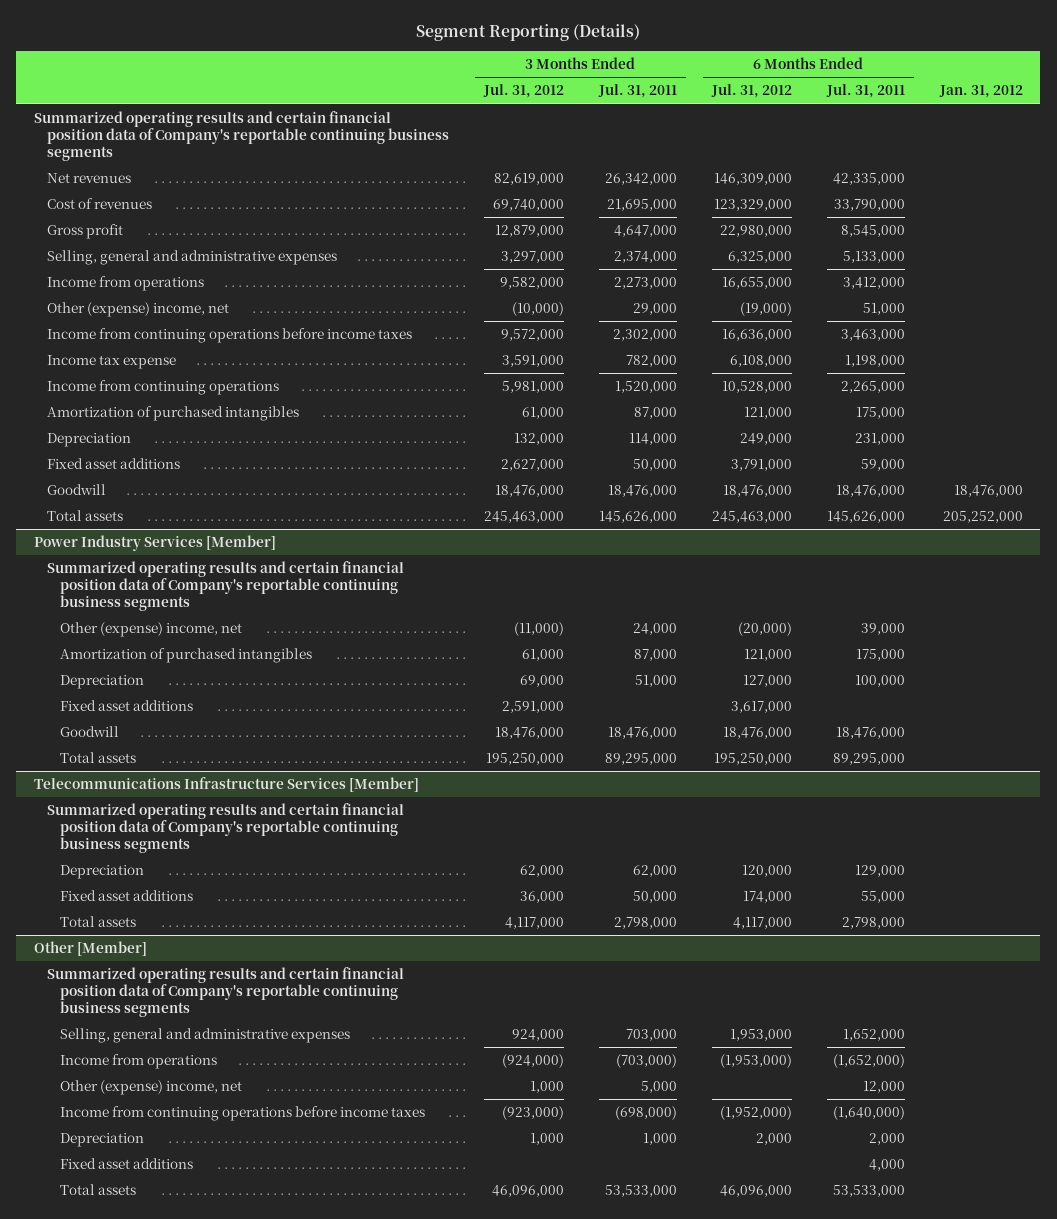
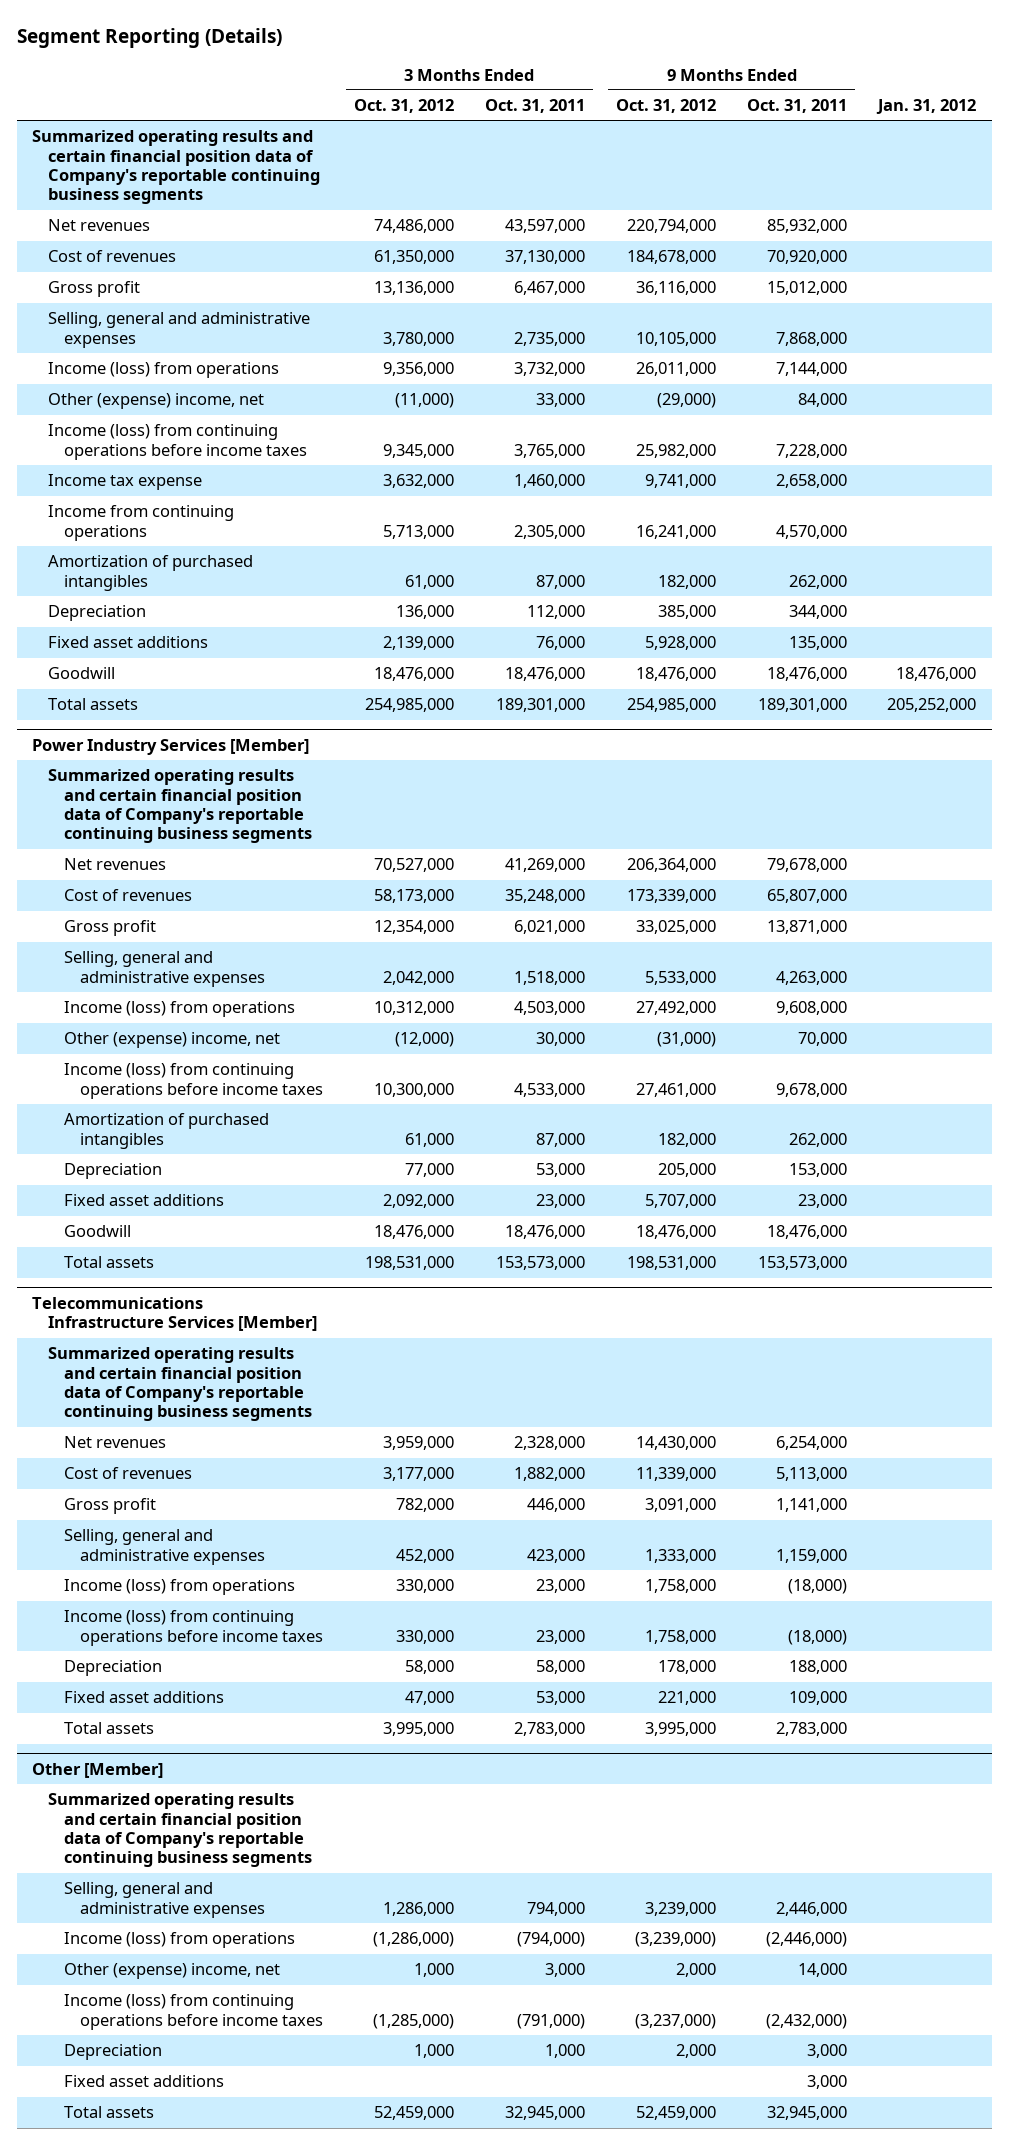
- | 3 Months Ended Jul. 31, 2012 | 3 Months Ended Jul. 31, 2011 | 6 Months Ended Jul. 31, 2012 | 6 Months Ended Jul. 31, 2011 | Jan. 31, 2012
+ | 3 Months Ended Oct. 31, 2012 | 3 Months Ended Oct. 31, 2011 | 9 Months Ended Oct. 31, 2012 | 9 Months Ended Oct. 31, 2011 | Jan. 31, 2012
- Income from operations | 9,582,000 | 2,273,000 | 16,655,000 | 3,412,000 |
+ Income (loss) from operations | 9,356,000 | 3,732,000 | 26,011,000 | 7,144,000 |
- Income from continuing operations before income taxes | 9,572,000 | 2,302,000 | 16,636,000 | 3,463,000 |
+ Income (loss) from continuing operations before income taxes | 9,345,000 | 3,765,000 | 25,982,000 | 7,228,000 |
@ Power Industry Services [Member]
+ Net revenues | 70,527,000 | 41,269,000 | 206,364,000 | 79,678,000 |
+ Cost of revenues | 58,173,000 | 35,248,000 | 173,339,000 | 65,807,000 |
+ Gross profit | 12,354,000 | 6,021,000 | 33,025,000 | 13,871,000 |
+ Selling, general and administrative expenses | 2,042,000 | 1,518,000 | 5,533,000 | 4,263,000 |
+ Income (loss) from operations | 10,312,000 | 4,503,000 | 27,492,000 | 9,608,000 |
+ Income (loss) from continuing operations before income taxes | 10,300,000 | 4,533,000 | 27,461,000 | 9,678,000 |
@ Telecommunications Infrastructure Services [Member]
+ Net revenues | 3,959,000 | 2,328,000 | 14,430,000 | 6,254,000 |
+ Cost of revenues | 3,177,000 | 1,882,000 | 11,339,000 | 5,113,000 |
+ Gross profit | 782,000 | 446,000 | 3,091,000 | 1,141,000 |
+ Selling, general and administrative expenses | 452,000 | 423,000 | 1,333,000 | 1,159,000 |
+ Income (loss) from operations | 330,000 | 23,000 | 1,758,000 | (18,000) |
+ Income (loss) from continuing operations before income taxes | 330,000 | 23,000 | 1,758,000 | (18,000) |
@ Other [Member]
- Income from operations | (924,000) | (703,000) | (1,953,000) | (1,652,000) |
+ Income (loss) from operations | (1,286,000) | (794,000) | (3,239,000) | (2,446,000) |
- Income from continuing operations before income taxes | (923,000) | (698,000) | (1,952,000) | (1,640,000) |
+ Income (loss) from continuing operations before income taxes | (1,285,000) | (791,000) | (3,237,000) | (2,432,000) |

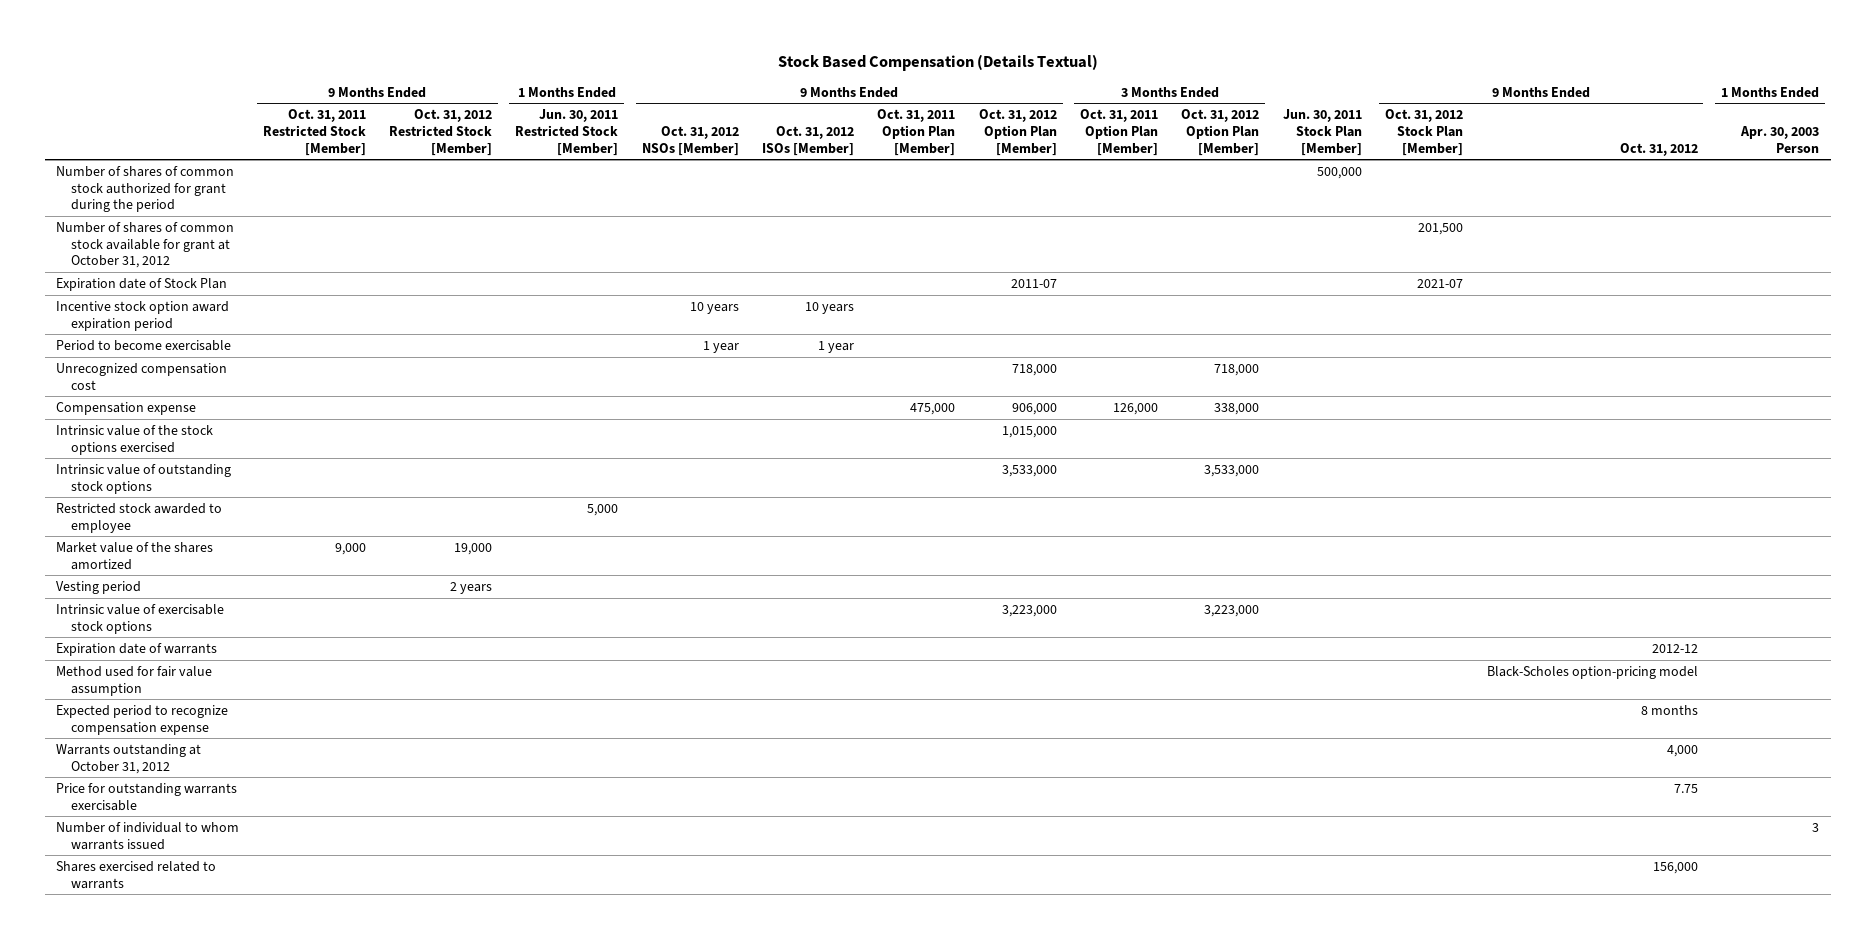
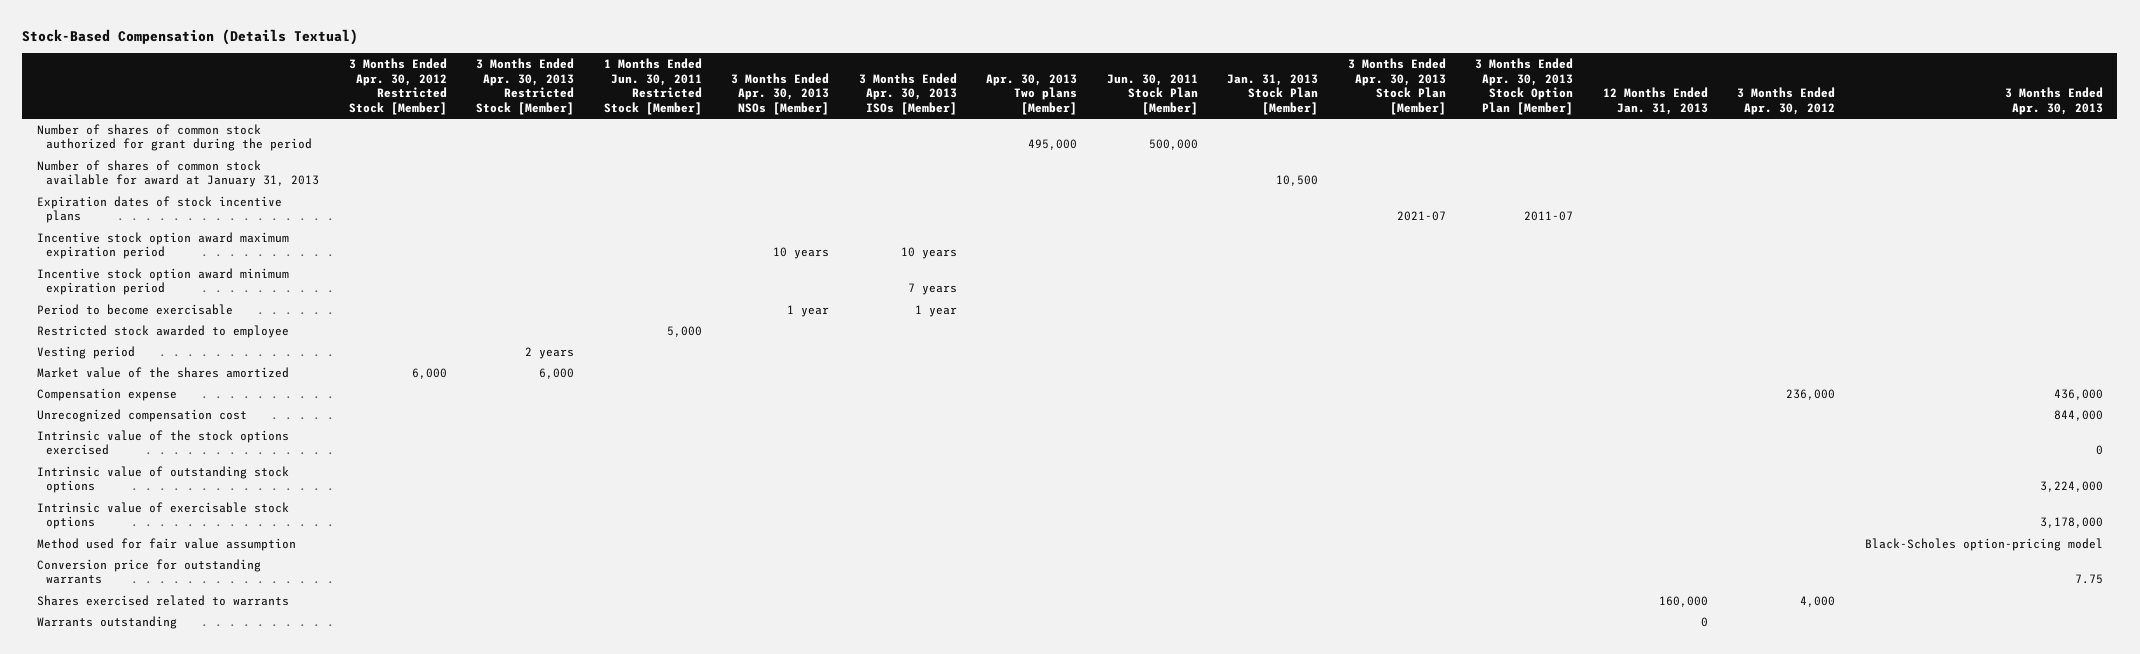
- Stock Based Compensation (Details Textual)
+ Stock-Based Compensation (Details Textual)
- | 9 Months Ended Oct. 31, 2011 Restricted Stock [Member] | 9 Months Ended Oct. 31, 2012 Restricted Stock [Member] | 1 Months Ended Jun. 30, 2011 Restricted Stock [Member] | 9 Months Ended Oct. 31, 2012 NSOs [Member] | 9 Months Ended Oct. 31, 2012 ISOs [Member] | 9 Months Ended Oct. 31, 2011 Option Plan [Member] | 9 Months Ended Oct. 31, 2012 Option Plan [Member] | 3 Months Ended Oct. 31, 2011 Option Plan [Member] | 3 Months Ended Oct. 31, 2012 Option Plan [Member] | Jun. 30, 2011 Stock Plan [Member] | 9 Months Ended Oct. 31, 2012 Stock Plan [Member] | 9 Months Ended Oct. 31, 2012 | 1 Months Ended Apr. 30, 2003 Person
+ | 3 Months Ended Apr. 30, 2012 Restricted Stock [Member] | 3 Months Ended Apr. 30, 2013 Restricted Stock [Member] | 1 Months Ended Jun. 30, 2011 Restricted Stock [Member] | 3 Months Ended Apr. 30, 2013 NSOs [Member] | 3 Months Ended Apr. 30, 2013 ISOs [Member] | Apr. 30, 2013 Two plans [Member] | Jun. 30, 2011 Stock Plan [Member] | Jan. 31, 2013 Stock Plan [Member] | 3 Months Ended Apr. 30, 2013 Stock Plan [Member] | 3 Months Ended Apr. 30, 2013 Stock Option Plan [Member] | 12 Months Ended Jan. 31, 2013 | 3 Months Ended Apr. 30, 2012 | 3 Months Ended Apr. 30, 2013
- Number of shares of common stock available for grant at October 31, 2012 | | | | | | | | | | | 201,500 | |
- Expiration date of Stock Plan | | | | | | | 2011-07 | | | | 2021-07 | |
- Incentive stock option award expiration period | | | | 10 years | 10 years | | | | | | | |
+ Number of shares of common stock available for award at January 31, 2013 | | | | | | | | 10,500 | | | | |
+ Expiration dates of stock incentive plans | | | | | | | | | 2021-07 | 2011-07 | | |
+ Incentive stock option award maximum expiration period | | | | 10 years | 10 years | | | | | | | |
+ Incentive stock option award minimum expiration period | | | | | 7 years | | | | | | | |
moved up: Restricted stock awarded to employee | | | 5,000 | | | | | | | | | |
moved up: Vesting period | | 2 years | | | | | | | | | | |
moved up: Market value of the shares amortized | 6,000 | 6,000 | | | | | | | | | | |
moved down: Unrecognized compensation cost | | | | | | | | | | | | | 844,000
- Expiration date of warrants | | | | | | | | | | | | 2012-12 |
- Expected period to recognize compensation expense | | | | | | | | | | | | 8 months |
- Warrants outstanding at October 31, 2012 | | | | | | | | | | | | 4,000 |
- Price for outstanding warrants exercisable | | | | | | | | | | | | 7.75 |
- Number of individual to whom warrants issued | | | | | | | | | | | | | 3
+ Conversion price for outstanding warrants | | | | | | | | | | | | | 7.75
+ Warrants outstanding | | | | | | | | | | | 0 | |

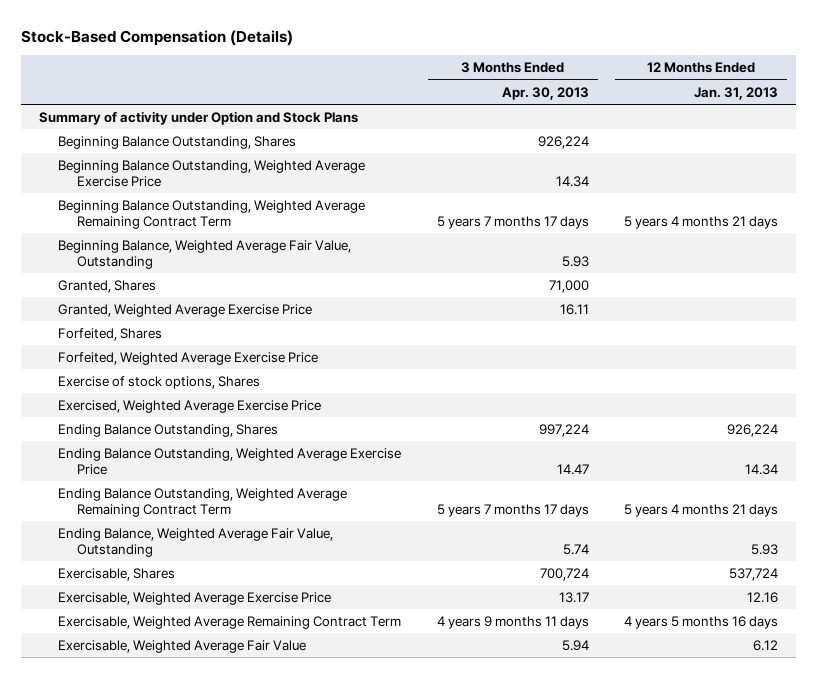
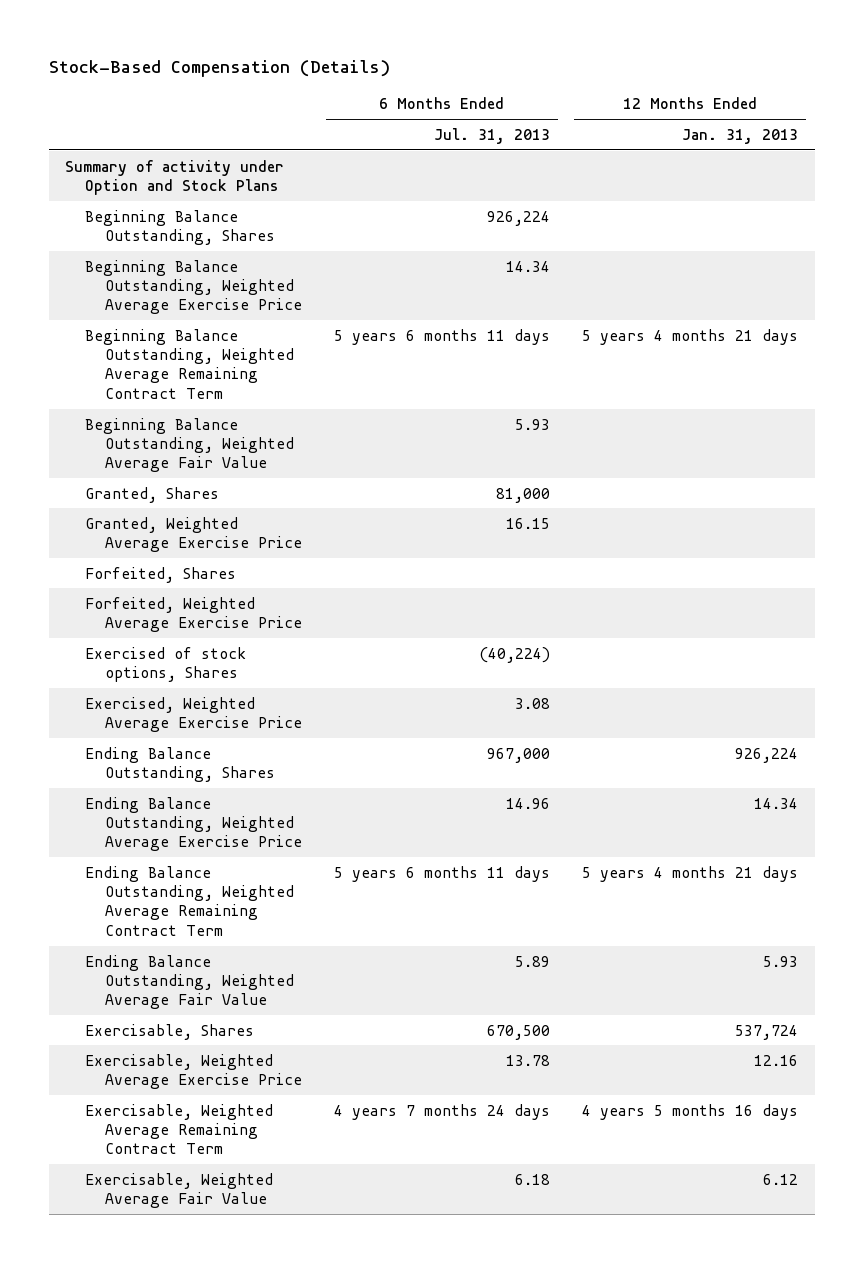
- | 3 Months Ended Apr. 30, 2013 | 12 Months Ended Jan. 31, 2013
+ | 6 Months Ended Jul. 31, 2013 | 12 Months Ended Jan. 31, 2013
- Beginning Balance, Weighted Average Fair Value, Outstanding | 5.93 |
+ Beginning Balance Outstanding, Weighted Average Fair Value | 5.93 |
- Exercise of stock options, Shares
+ Exercised of stock options, Shares | (40,224) |
- Ending Balance, Weighted Average Fair Value, Outstanding | 5.74 | 5.93
+ Ending Balance Outstanding, Weighted Average Fair Value | 5.89 | 5.93

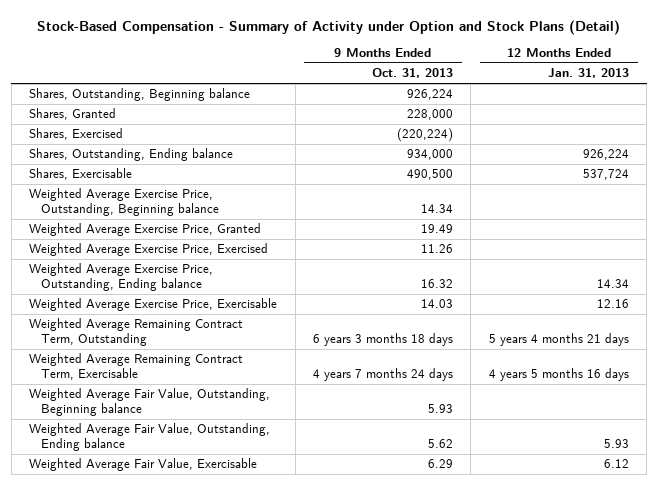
- Stock-Based Compensation (Details)
+ Stock-Based Compensation - Summary of Activity under Option and Stock Plans (Detail)
- | 6 Months Ended Jul. 31, 2013 | 12 Months Ended Jan. 31, 2013
+ | 9 Months Ended Oct. 31, 2013 | 12 Months Ended Jan. 31, 2013
- Summary of activity under Option and Stock Plans
- Beginning Balance Outstanding, Shares | 926,224 |
- Beginning Balance Outstanding, Weighted Average Exercise Price | 14.34 |
- Beginning Balance Outstanding, Weighted Average Remaining Contract Term | 5 years 6 months 11 days | 5 years 4 months 21 days
- Beginning Balance Outstanding, Weighted Average Fair Value | 5.93 |
- Granted, Shares | 81,000 |
- Granted, Weighted Average Exercise Price | 16.15 |
- Forfeited, Shares
- Forfeited, Weighted Average Exercise Price
- Exercised of stock options, Shares | (40,224) |
- Exercised, Weighted Average Exercise Price | 3.08 |
- Ending Balance Outstanding, Shares | 967,000 | 926,224
- Ending Balance Outstanding, Weighted Average Exercise Price | 14.96 | 14.34
- Ending Balance Outstanding, Weighted Average Remaining Contract Term | 5 years 6 months 11 days | 5 years 4 months 21 days
- Ending Balance Outstanding, Weighted Average Fair Value | 5.89 | 5.93
- Exercisable, Shares | 670,500 | 537,724
- Exercisable, Weighted Average Exercise Price | 13.78 | 12.16
- Exercisable, Weighted Average Remaining Contract Term | 4 years 7 months 24 days | 4 years 5 months 16 days
- Exercisable, Weighted Average Fair Value | 6.18 | 6.12
+ Shares, Outstanding, Beginning balance | 926,224 |
+ Shares, Granted | 228,000 |
+ Shares, Exercised | (220,224) |
+ Shares, Outstanding, Ending balance | 934,000 | 926,224
+ Shares, Exercisable | 490,500 | 537,724
+ Weighted Average Exercise Price, Outstanding, Beginning balance | 14.34 |
+ Weighted Average Exercise Price, Granted | 19.49 |
+ Weighted Average Exercise Price, Exercised | 11.26 |
+ Weighted Average Exercise Price, Outstanding, Ending balance | 16.32 | 14.34
+ Weighted Average Exercise Price, Exercisable | 14.03 | 12.16
+ Weighted Average Remaining Contract Term, Outstanding | 6 years 3 months 18 days | 5 years 4 months 21 days
+ Weighted Average Remaining Contract Term, Exercisable | 4 years 7 months 24 days | 4 years 5 months 16 days
+ Weighted Average Fair Value, Outstanding, Beginning balance | 5.93 |
+ Weighted Average Fair Value, Outstanding, Ending balance | 5.62 | 5.93
+ Weighted Average Fair Value, Exercisable | 6.29 | 6.12

